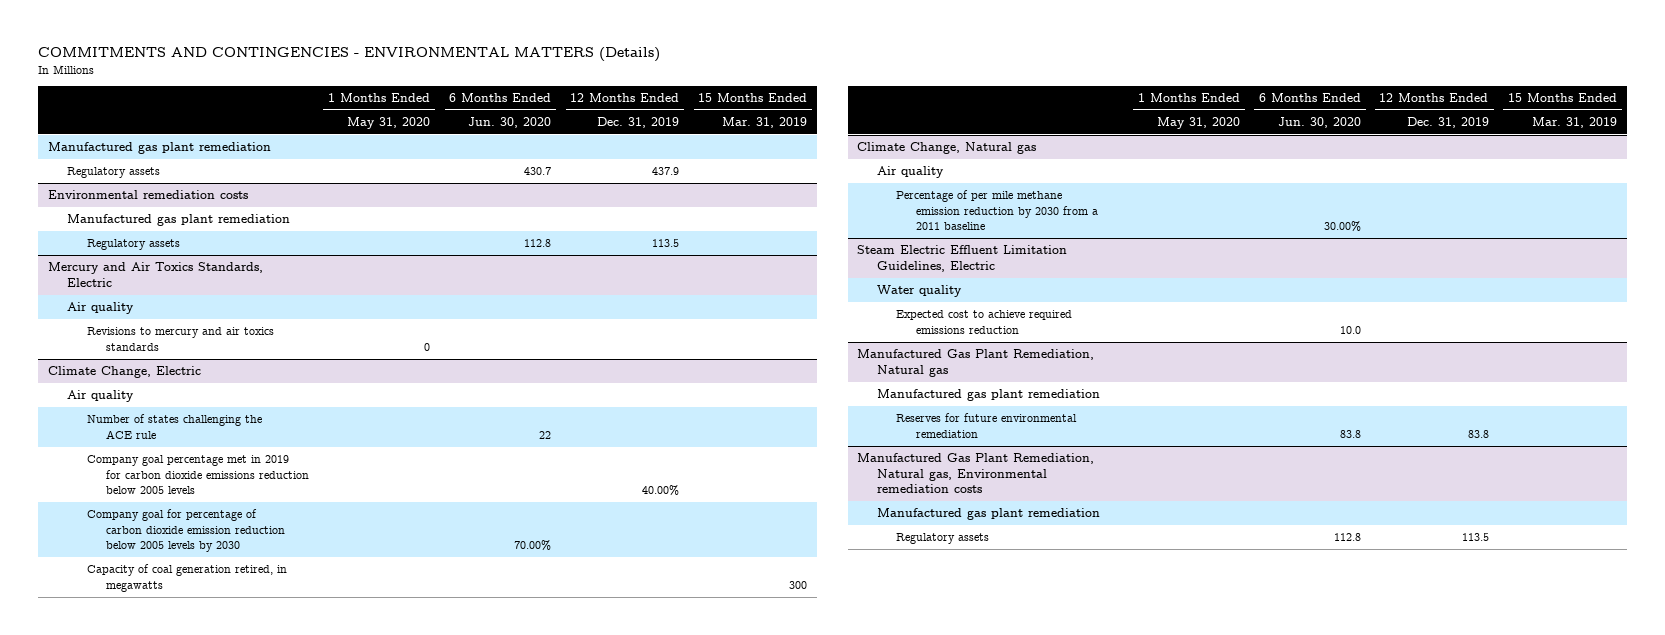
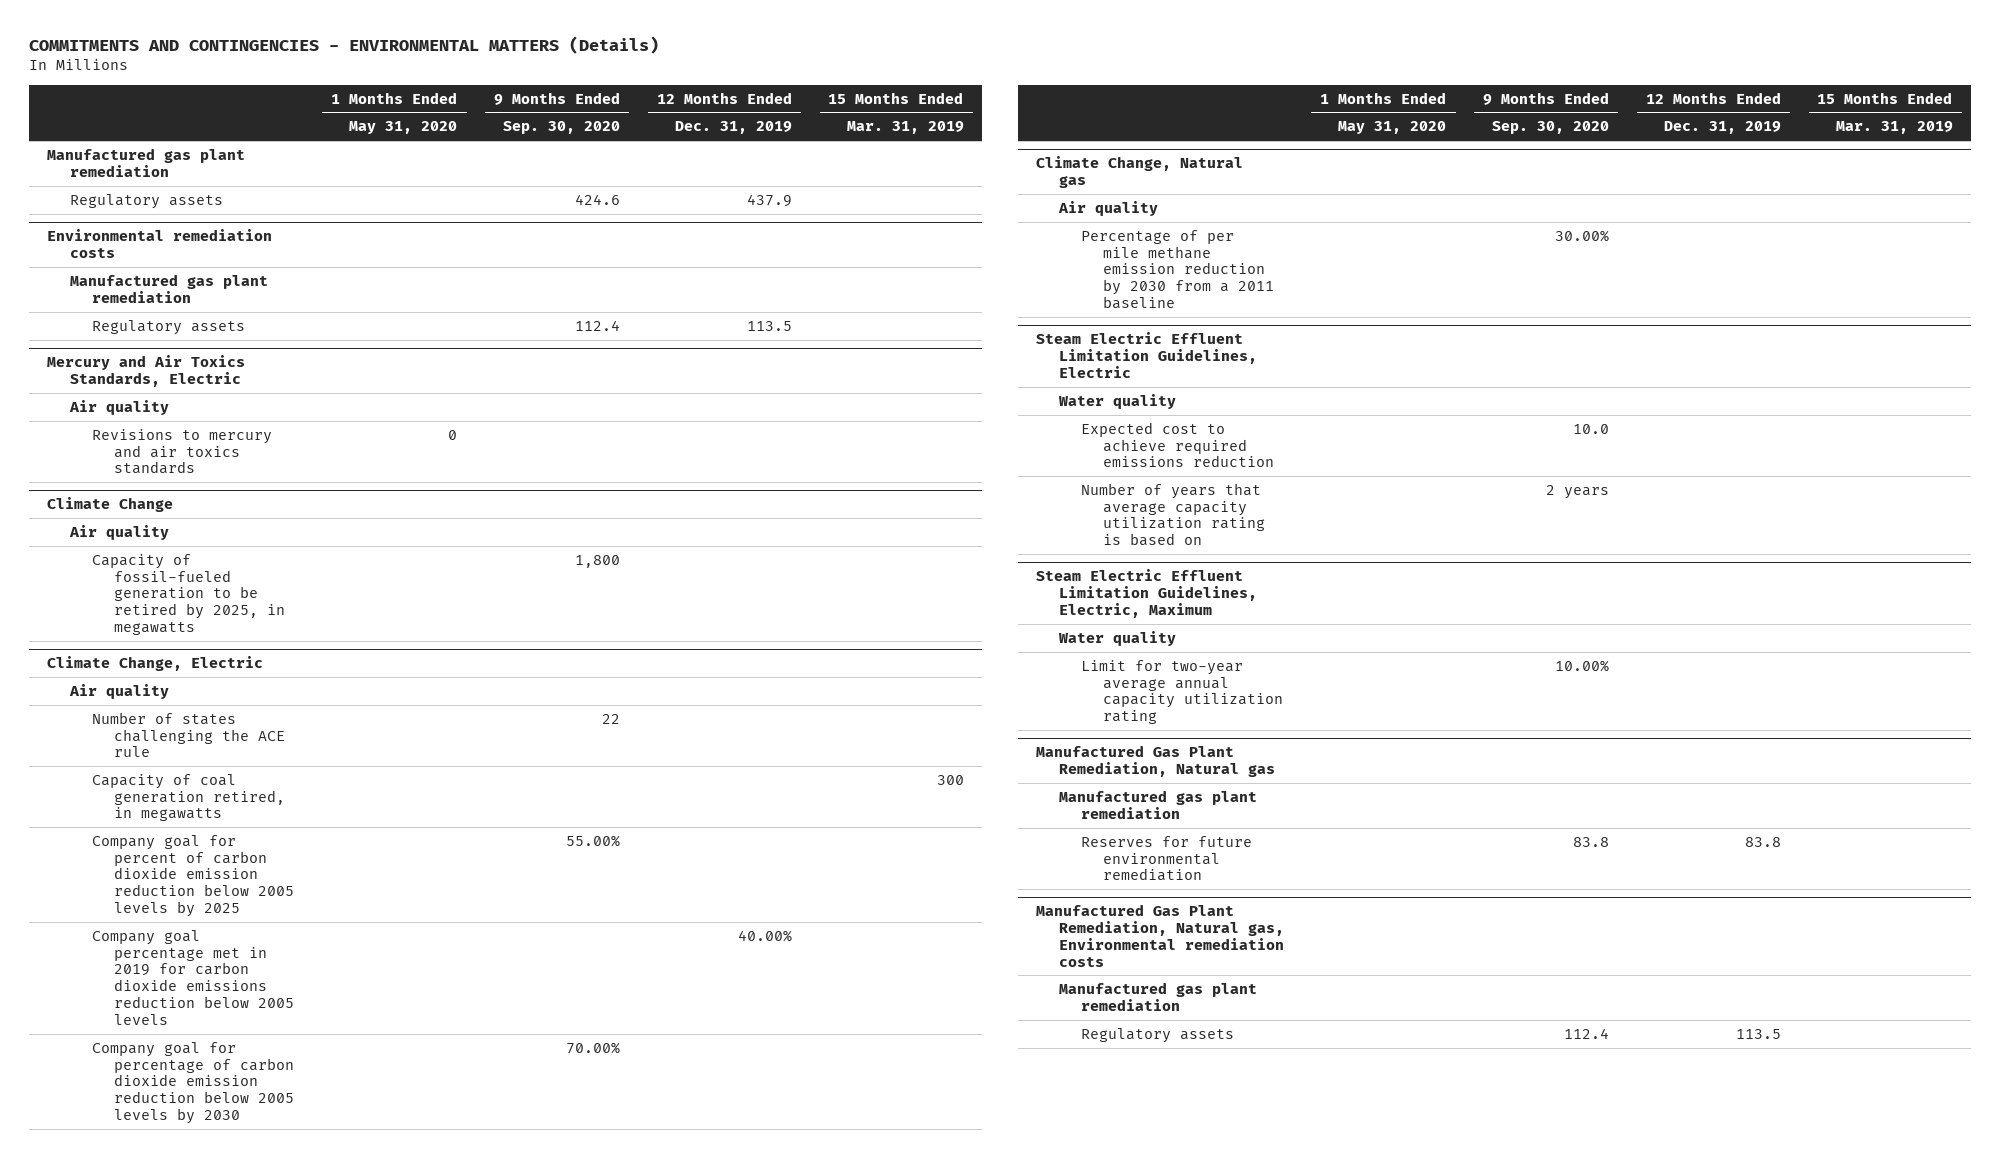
- | 1 Months Ended May 31, 2020 | 6 Months Ended Jun. 30, 2020 | 12 Months Ended Dec. 31, 2019 | 15 Months Ended Mar. 31, 2019
+ | 1 Months Ended May 31, 2020 | 9 Months Ended Sep. 30, 2020 | 12 Months Ended Dec. 31, 2019 | 15 Months Ended Mar. 31, 2019
+ Climate Change
+ Air quality
+ Capacity of fossil-fueled generation to be retired by 2025, in megawatts | | 1,800 | |
@ Climate Change, Electric
moved up: Capacity of coal generation retired, in megawatts | | | | 300
+ Company goal for percent of carbon dioxide emission reduction below 2005 levels by 2025 | | 55.00% | |
@ Steam Electric Effluent Limitation Guidelines, Electric
+ Number of years that average capacity utilization rating is based on | | 2 years | |
+ Steam Electric Effluent Limitation Guidelines, Electric, Maximum
+ Water quality
+ Limit for two-year average annual capacity utilization rating | | 10.00% | |

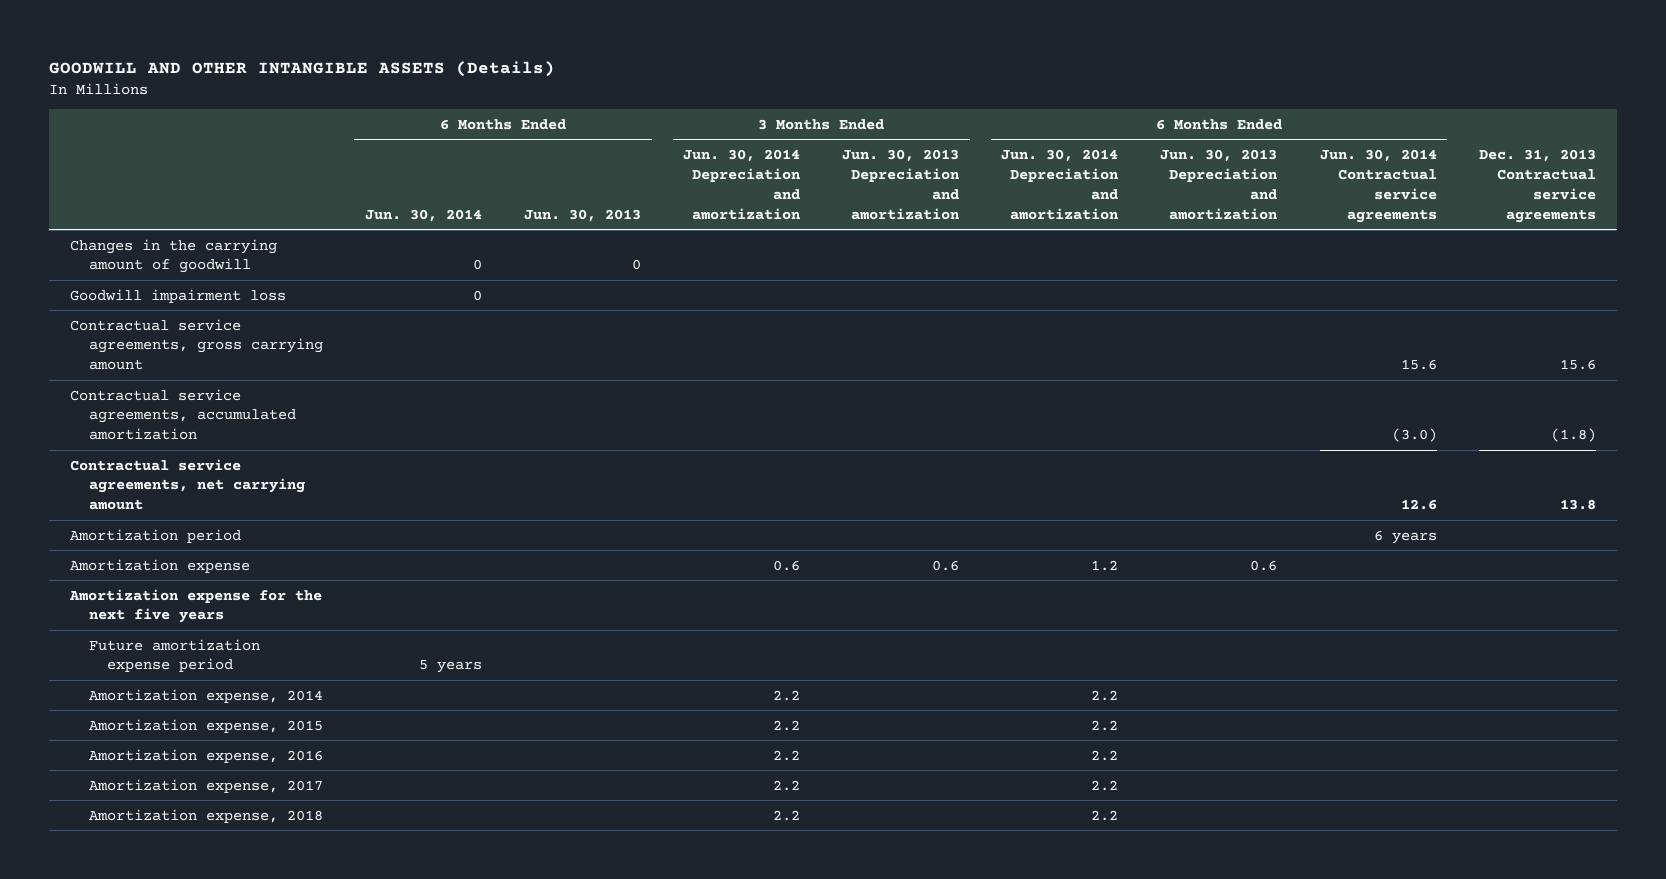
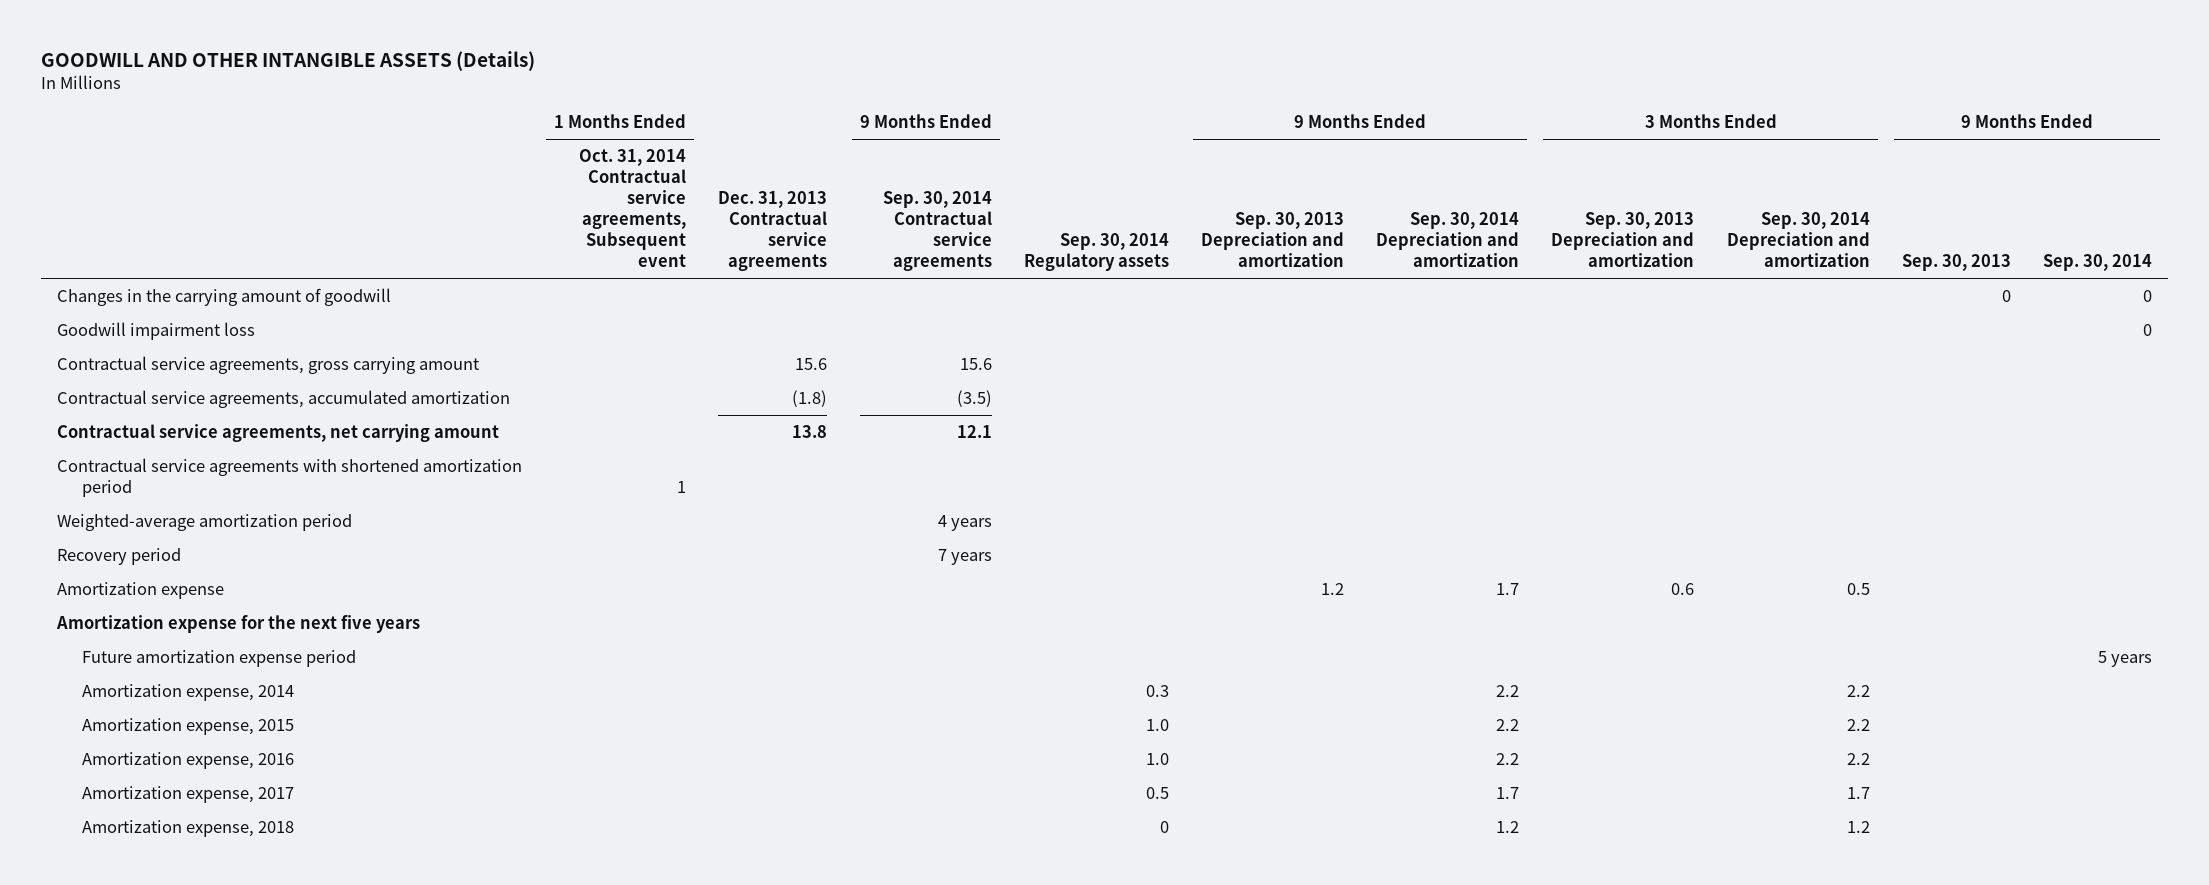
- | 6 Months Ended Jun. 30, 2014 | 6 Months Ended Jun. 30, 2013 | 3 Months Ended Jun. 30, 2014 Depreciation and amortization | 3 Months Ended Jun. 30, 2013 Depreciation and amortization | 6 Months Ended Jun. 30, 2014 Depreciation and amortization | 6 Months Ended Jun. 30, 2013 Depreciation and amortization | 6 Months Ended Jun. 30, 2014 Contractual service agreements | Dec. 31, 2013 Contractual service agreements
+ | 1 Months Ended Oct. 31, 2014 Contractual service agreements, Subsequent event | Dec. 31, 2013 Contractual service agreements | 9 Months Ended Sep. 30, 2014 Contractual service agreements | Sep. 30, 2014 Regulatory assets | 9 Months Ended Sep. 30, 2013 Depreciation and amortization | 9 Months Ended Sep. 30, 2014 Depreciation and amortization | 3 Months Ended Sep. 30, 2013 Depreciation and amortization | 3 Months Ended Sep. 30, 2014 Depreciation and amortization | 9 Months Ended Sep. 30, 2013 | 9 Months Ended Sep. 30, 2014
- Amortization period | | | | | | | 6 years |
+ Contractual service agreements with shortened amortization period | 1 | | | | | | | | |
+ Weighted-average amortization period | | | 4 years | | | | | | |
+ Recovery period | | | 7 years | | | | | | |

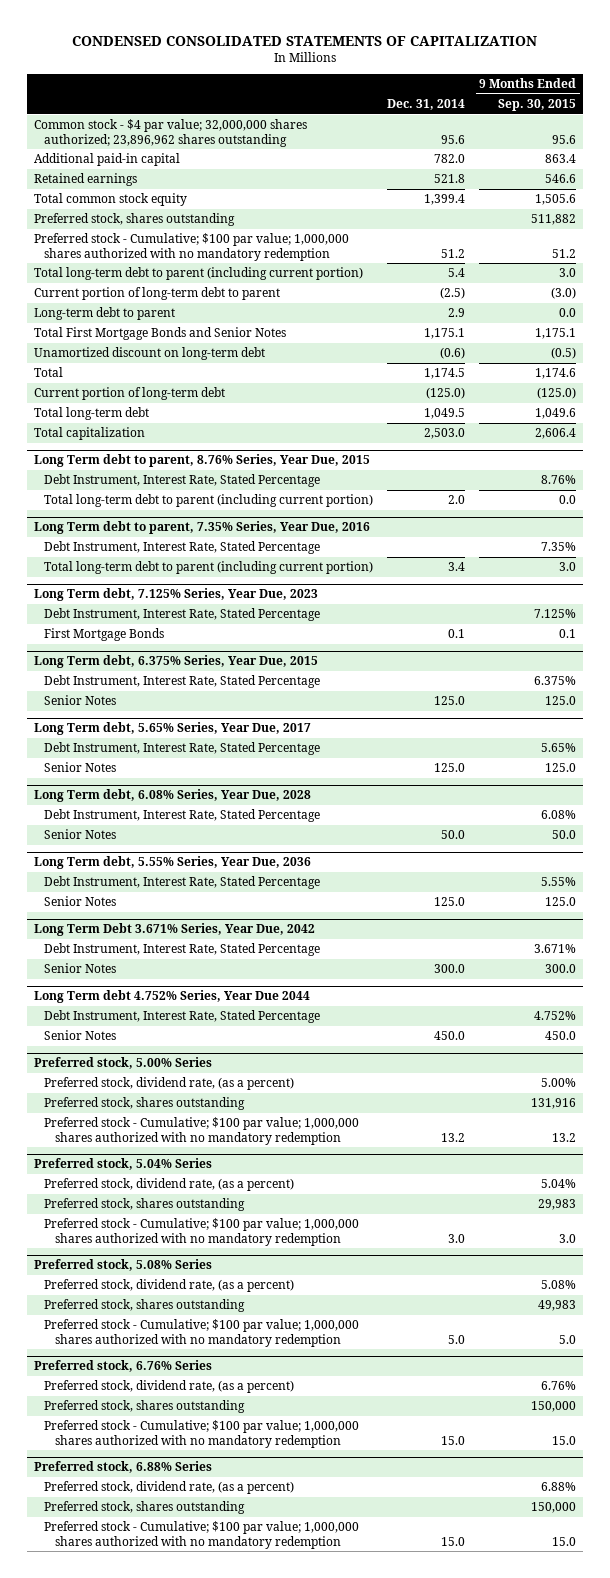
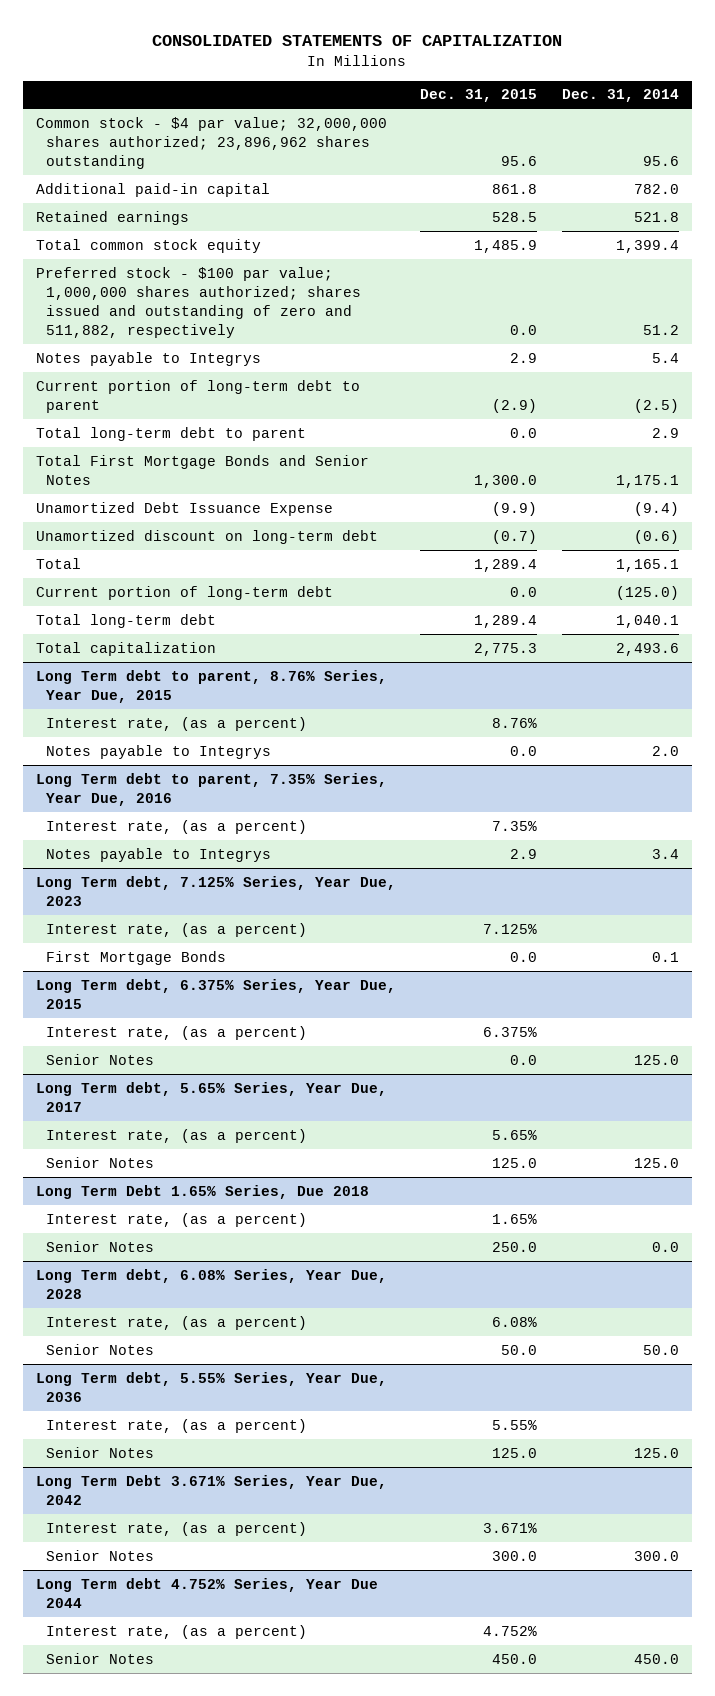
- CONDENSED CONSOLIDATED STATEMENTS OF CAPITALIZATION
+ CONSOLIDATED STATEMENTS OF CAPITALIZATION
- | Dec. 31, 2014 | 9 Months Ended Sep. 30, 2015
+ | Dec. 31, 2015 | Dec. 31, 2014
- Preferred stock, shares outstanding | | 511,882
- Preferred stock - Cumulative; $100 par value; 1,000,000 shares authorized with no mandatory redemption | 51.2 | 51.2
- Total long-term debt to parent (including current portion) | 5.4 | 3.0
+ Preferred stock - $100 par value; 1,000,000 shares authorized; shares issued and outstanding of zero and 511,882, respectively | 0.0 | 51.2
+ Notes payable to Integrys | 2.9 | 5.4
- Long-term debt to parent | 2.9 | 0.0
+ Total long-term debt to parent | 0.0 | 2.9
+ Unamortized Debt Issuance Expense | (9.9) | (9.4)
- Total | 1,174.5 | 1,174.6
+ Total | 1,289.4 | 1,165.1
- Total long-term debt | 1,049.5 | 1,049.6
- Total capitalization | 2,503.0 | 2,606.4
+ Total long-term debt | 1,289.4 | 1,040.1
+ Total capitalization | 2,775.3 | 2,493.6
@ Long Term debt to parent, 8.76% Series, Year Due, 2015
- Debt Instrument, Interest Rate, Stated Percentage | | 8.76%
- Total long-term debt to parent (including current portion) | 2.0 | 0.0
+ Interest rate, (as a percent) | 8.76% |
+ Notes payable to Integrys | 0.0 | 2.0
@ Long Term debt to parent, 7.35% Series, Year Due, 2016
- Debt Instrument, Interest Rate, Stated Percentage | | 7.35%
- Total long-term debt to parent (including current portion) | 3.4 | 3.0
+ Interest rate, (as a percent) | 7.35% |
+ Notes payable to Integrys | 2.9 | 3.4
@ Long Term debt, 7.125% Series, Year Due, 2023
- Debt Instrument, Interest Rate, Stated Percentage | | 7.125%
+ Interest rate, (as a percent) | 7.125% |
@ Long Term debt, 6.375% Series, Year Due, 2015
- Debt Instrument, Interest Rate, Stated Percentage | | 6.375%
+ Interest rate, (as a percent) | 6.375% |
@ Long Term debt, 5.65% Series, Year Due, 2017
- Debt Instrument, Interest Rate, Stated Percentage | | 5.65%
+ Interest rate, (as a percent) | 5.65% |
+ Long Term Debt 1.65% Series, Due 2018
+ Interest rate, (as a percent) | 1.65% |
+ Senior Notes | 250.0 | 0.0
@ Long Term debt, 6.08% Series, Year Due, 2028
- Debt Instrument, Interest Rate, Stated Percentage | | 6.08%
+ Interest rate, (as a percent) | 6.08% |
@ Long Term debt, 5.55% Series, Year Due, 2036
- Debt Instrument, Interest Rate, Stated Percentage | | 5.55%
+ Interest rate, (as a percent) | 5.55% |
@ Long Term Debt 3.671% Series, Year Due, 2042
- Debt Instrument, Interest Rate, Stated Percentage | | 3.671%
+ Interest rate, (as a percent) | 3.671% |
@ Long Term debt 4.752% Series, Year Due 2044
- Debt Instrument, Interest Rate, Stated Percentage | | 4.752%
+ Interest rate, (as a percent) | 4.752% |
- Preferred stock, 5.00% Series
- Preferred stock, dividend rate, (as a percent) | | 5.00%
- Preferred stock, shares outstanding | | 131,916
- Preferred stock - Cumulative; $100 par value; 1,000,000 shares authorized with no mandatory redemption | 13.2 | 13.2
- Preferred stock, 5.04% Series
- Preferred stock, dividend rate, (as a percent) | | 5.04%
- Preferred stock, shares outstanding | | 29,983
- Preferred stock - Cumulative; $100 par value; 1,000,000 shares authorized with no mandatory redemption | 3.0 | 3.0
- Preferred stock, 5.08% Series
- Preferred stock, dividend rate, (as a percent) | | 5.08%
- Preferred stock, shares outstanding | | 49,983
- Preferred stock - Cumulative; $100 par value; 1,000,000 shares authorized with no mandatory redemption | 5.0 | 5.0
- Preferred stock, 6.76% Series
- Preferred stock, dividend rate, (as a percent) | | 6.76%
- Preferred stock, shares outstanding | | 150,000
- Preferred stock - Cumulative; $100 par value; 1,000,000 shares authorized with no mandatory redemption | 15.0 | 15.0
- Preferred stock, 6.88% Series
- Preferred stock, dividend rate, (as a percent) | | 6.88%
- Preferred stock, shares outstanding | | 150,000
- Preferred stock - Cumulative; $100 par value; 1,000,000 shares authorized with no mandatory redemption | 15.0 | 15.0

